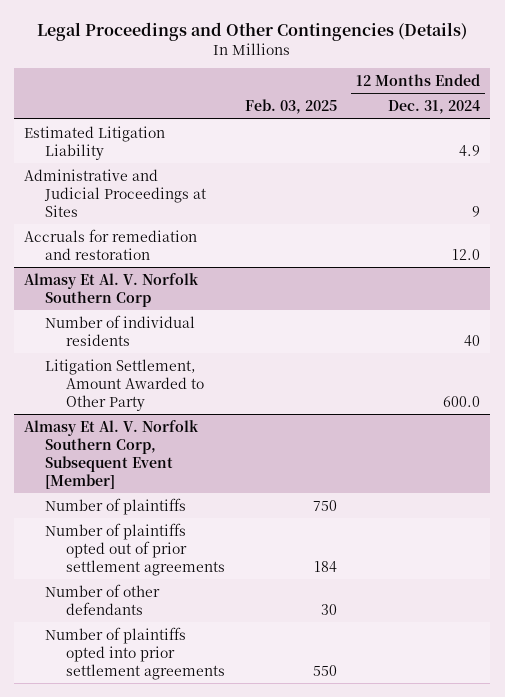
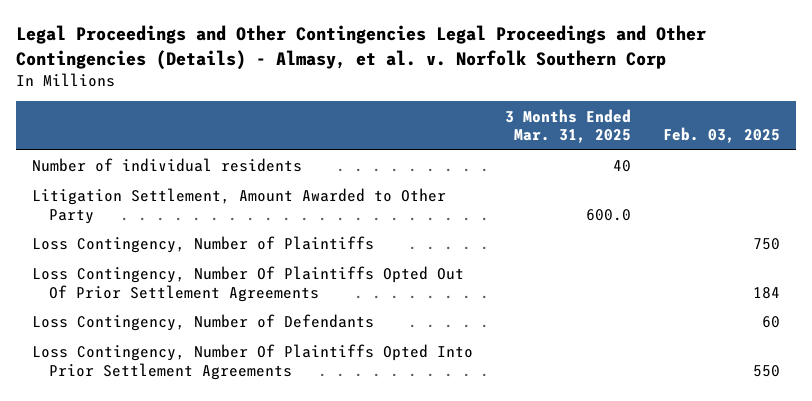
- Legal Proceedings and Other Contingencies (Details)
+ Legal Proceedings and Other Contingencies Legal Proceedings and Other Contingencies (Details) - Almasy, et al. v. Norfolk Southern Corp
- | Feb. 03, 2025 | 12 Months Ended Dec. 31, 2024
+ | 3 Months Ended Mar. 31, 2025 | Feb. 03, 2025
- Estimated Litigation Liability | | 4.9
- Administrative and Judicial Proceedings at Sites | | 9
- Accruals for remediation and restoration | | 12.0
- Almasy Et Al. V. Norfolk Southern Corp
- Number of individual residents | | 40
- Litigation Settlement, Amount Awarded to Other Party | | 600.0
- Almasy Et Al. V. Norfolk Southern Corp, Subsequent Event [Member]
- Number of plaintiffs | 750 |
- Number of plaintiffs opted out of prior settlement agreements | 184 |
- Number of other defendants | 30 |
- Number of plaintiffs opted into prior settlement agreements | 550 |
+ Number of individual residents | 40 |
+ Litigation Settlement, Amount Awarded to Other Party | 600.0 |
+ Loss Contingency, Number of Plaintiffs | | 750
+ Loss Contingency, Number Of Plaintiffs Opted Out Of Prior Settlement Agreements | | 184
+ Loss Contingency, Number of Defendants | | 60
+ Loss Contingency, Number Of Plaintiffs Opted Into Prior Settlement Agreements | | 550

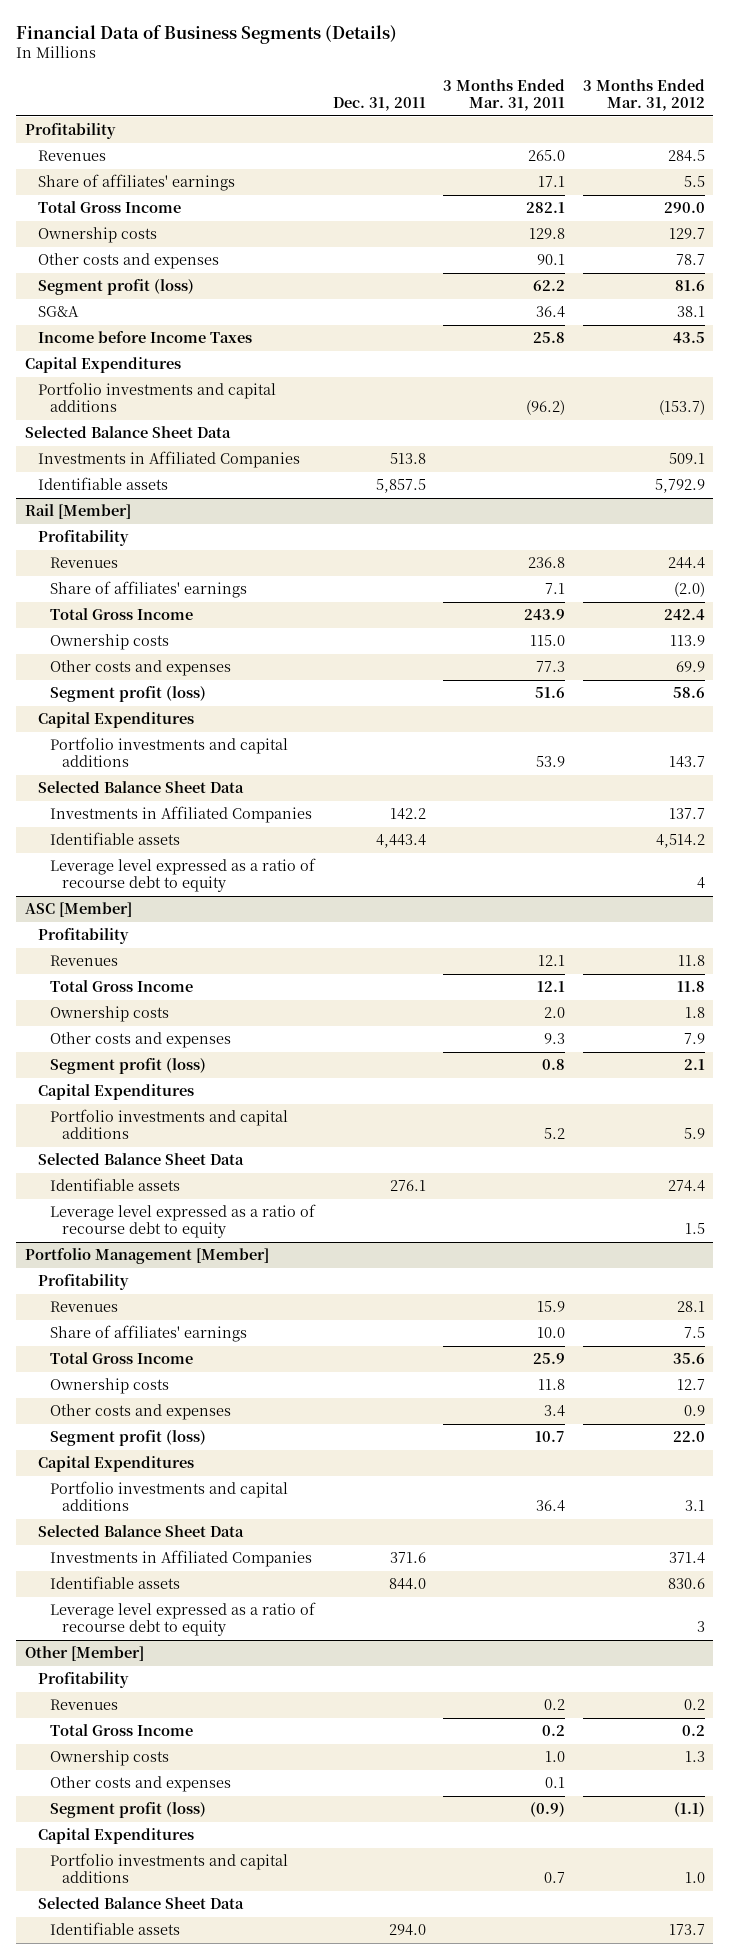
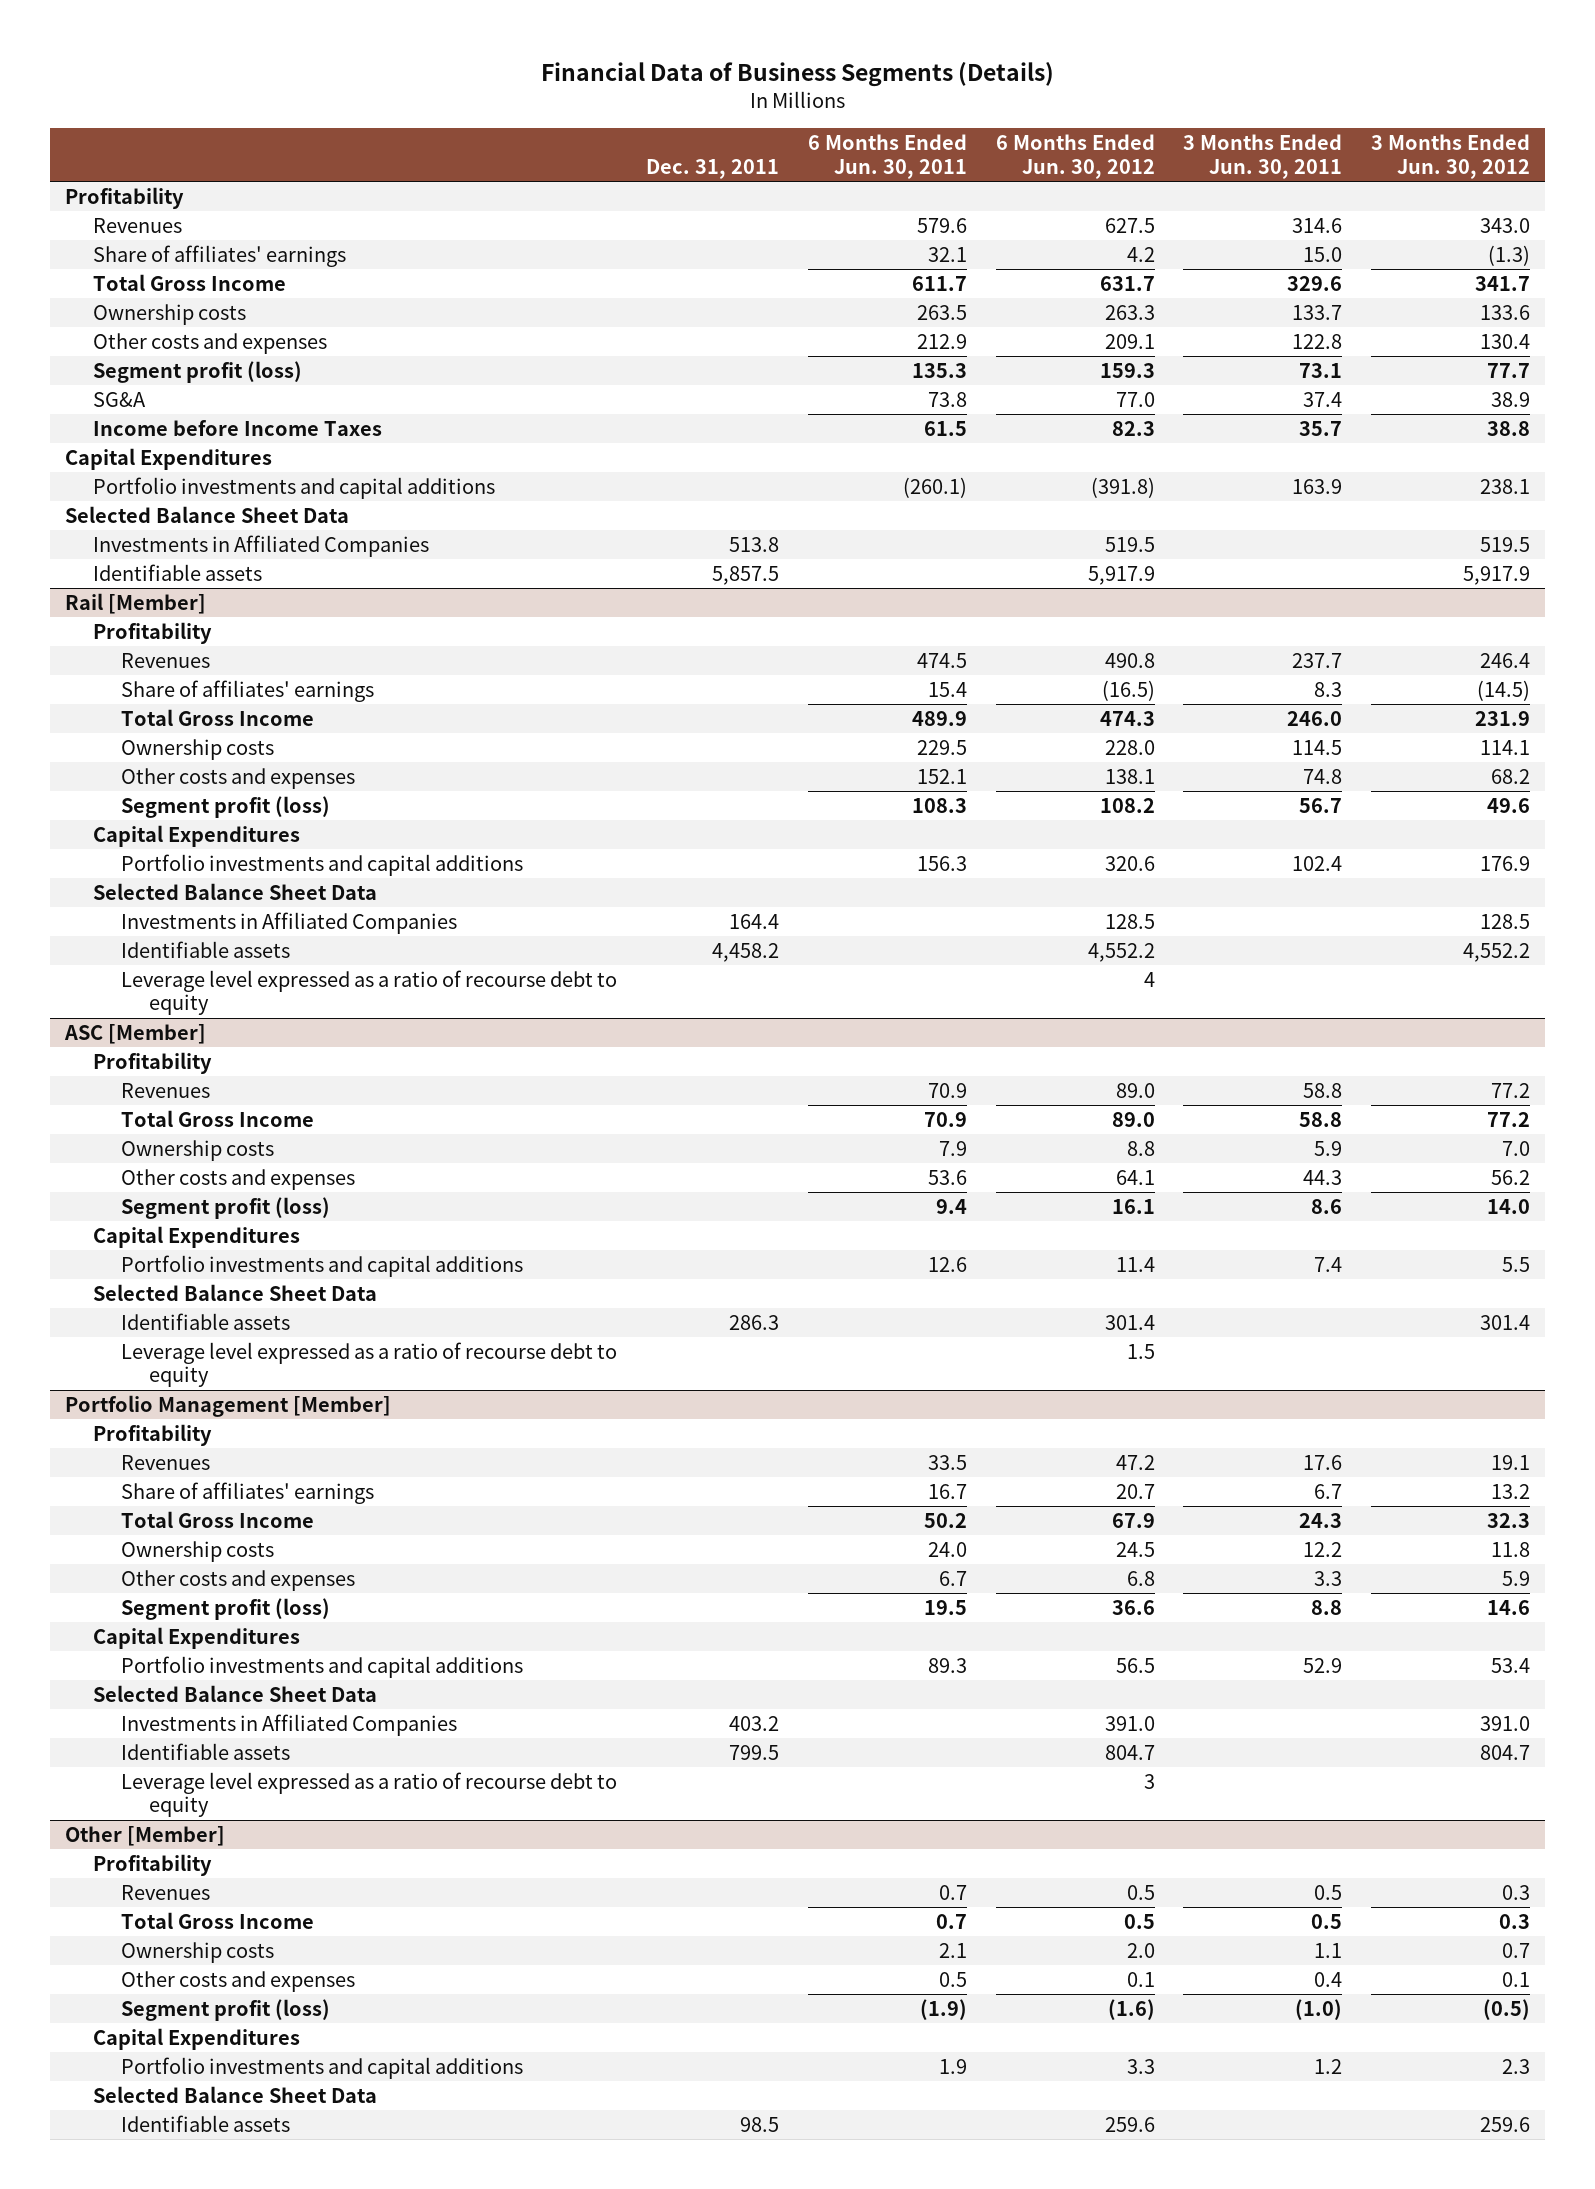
- | Dec. 31, 2011 | 3 Months Ended Mar. 31, 2011 | 3 Months Ended Mar. 31, 2012
+ | Dec. 31, 2011 | 6 Months Ended Jun. 30, 2011 | 6 Months Ended Jun. 30, 2012 | 3 Months Ended Jun. 30, 2011 | 3 Months Ended Jun. 30, 2012
@ Rail [Member]
- Investments in Affiliated Companies | 142.2 | | 137.7
- Identifiable assets | 4,443.4 | | 4,514.2
+ Investments in Affiliated Companies | 164.4 | | 128.5 | | 128.5
+ Identifiable assets | 4,458.2 | | 4,552.2 | | 4,552.2
@ ASC [Member]
- Identifiable assets | 276.1 | | 274.4
+ Identifiable assets | 286.3 | | 301.4 | | 301.4
@ Portfolio Management [Member]
- Investments in Affiliated Companies | 371.6 | | 371.4
- Identifiable assets | 844.0 | | 830.6
+ Investments in Affiliated Companies | 403.2 | | 391.0 | | 391.0
+ Identifiable assets | 799.5 | | 804.7 | | 804.7
@ Other [Member]
- Identifiable assets | 294.0 | | 173.7
+ Identifiable assets | 98.5 | | 259.6 | | 259.6

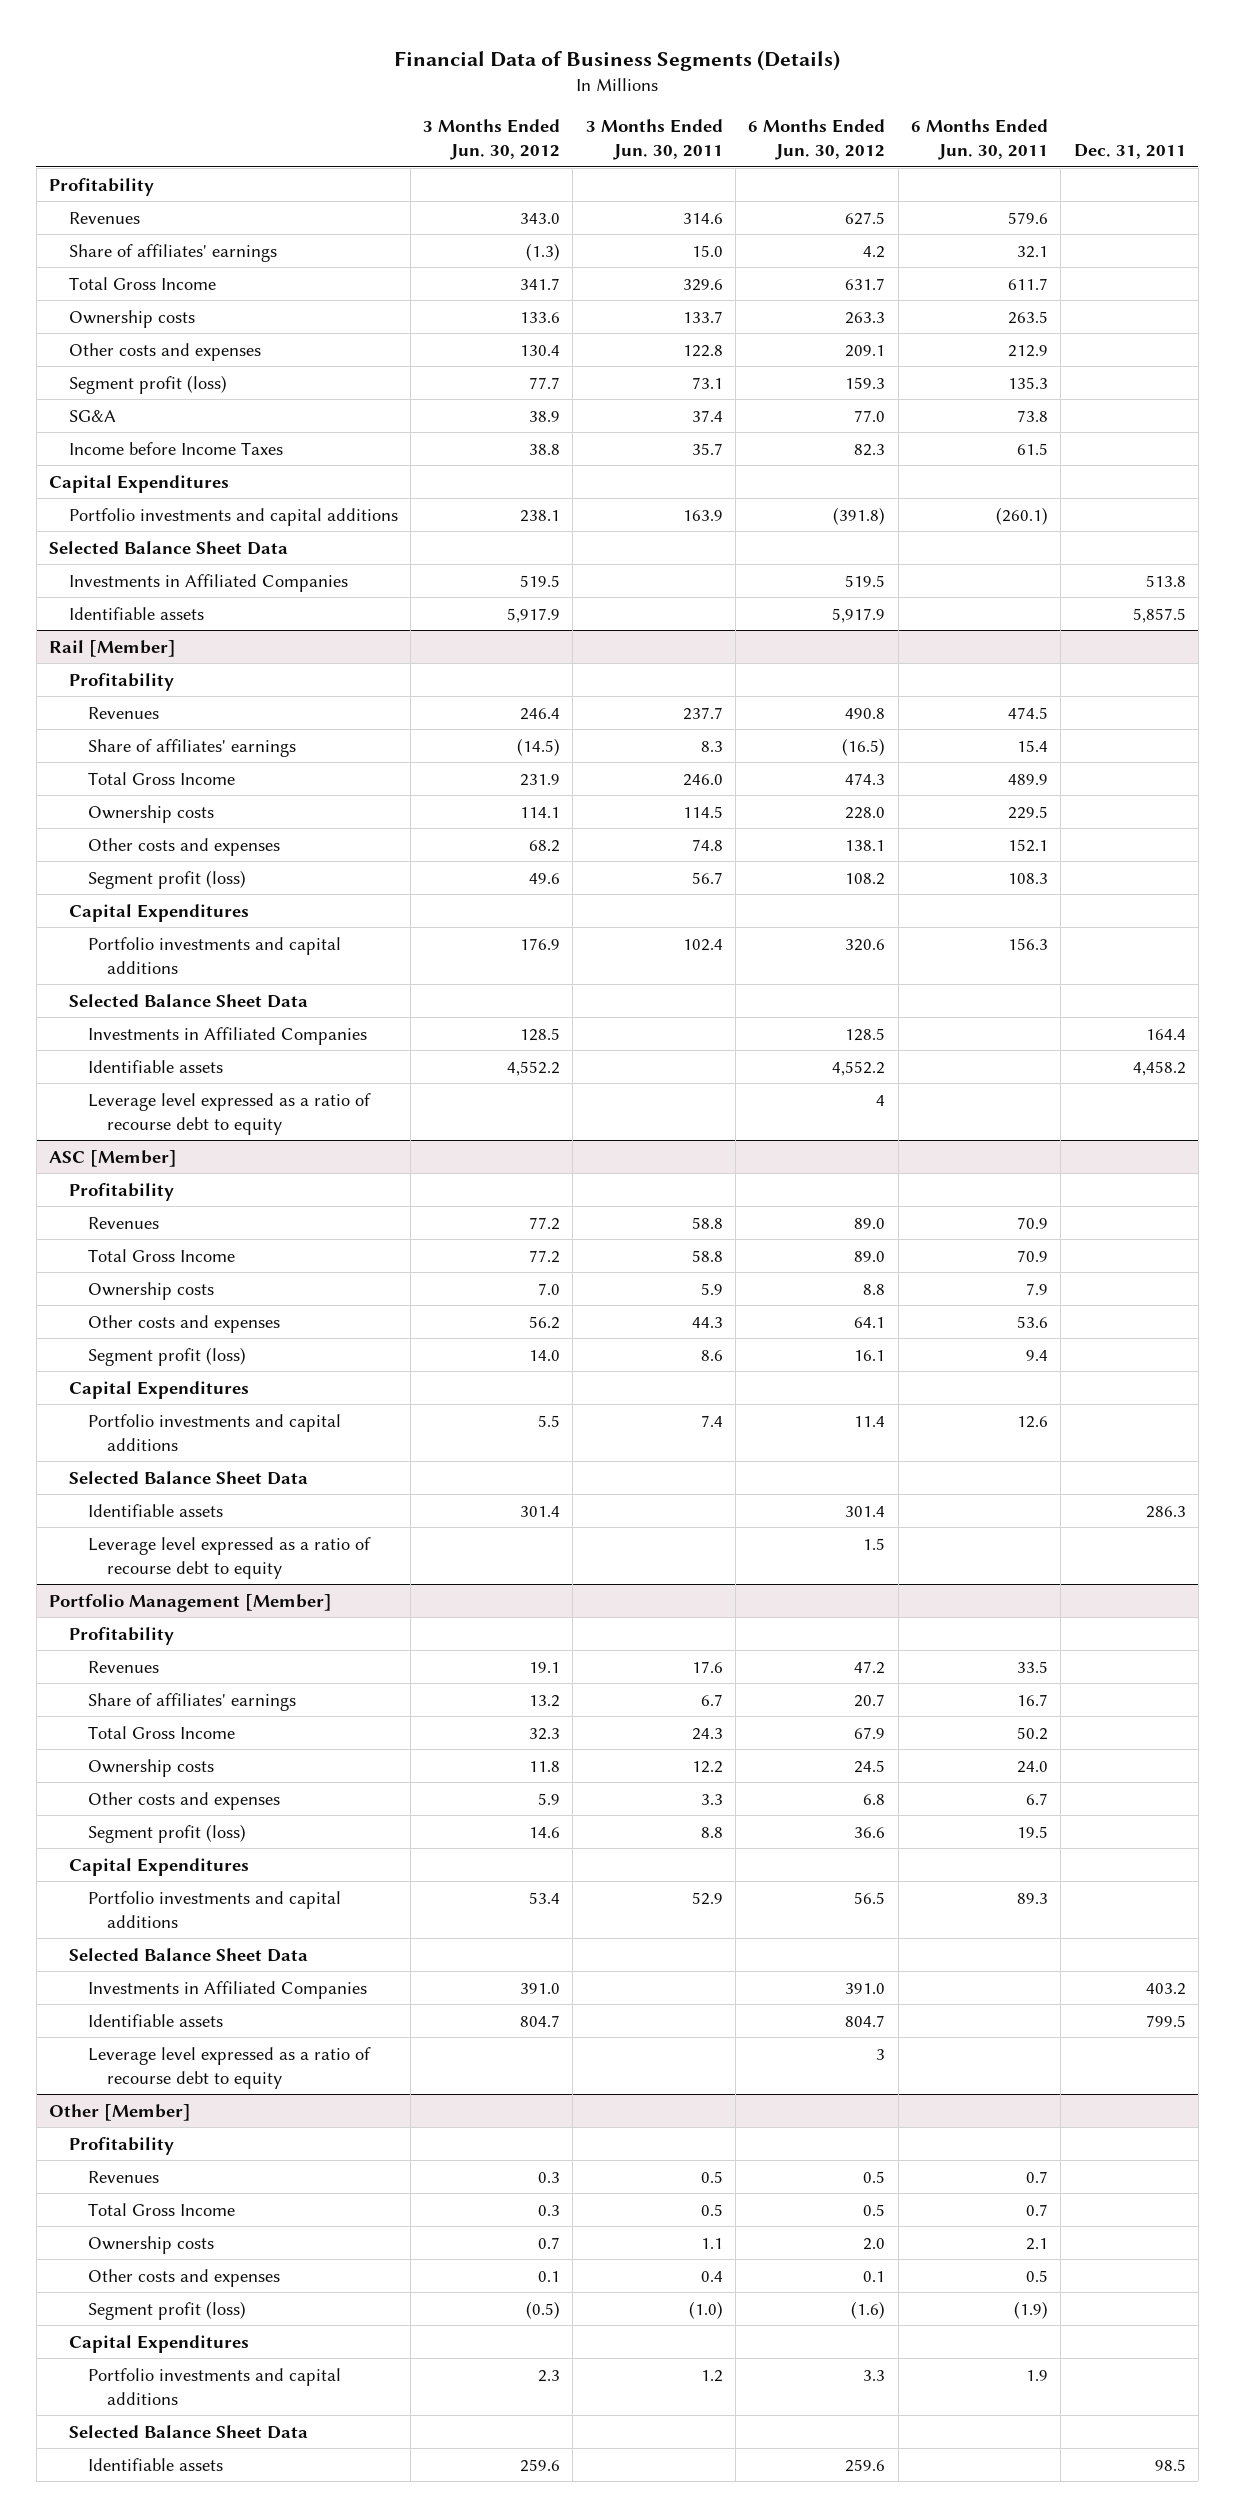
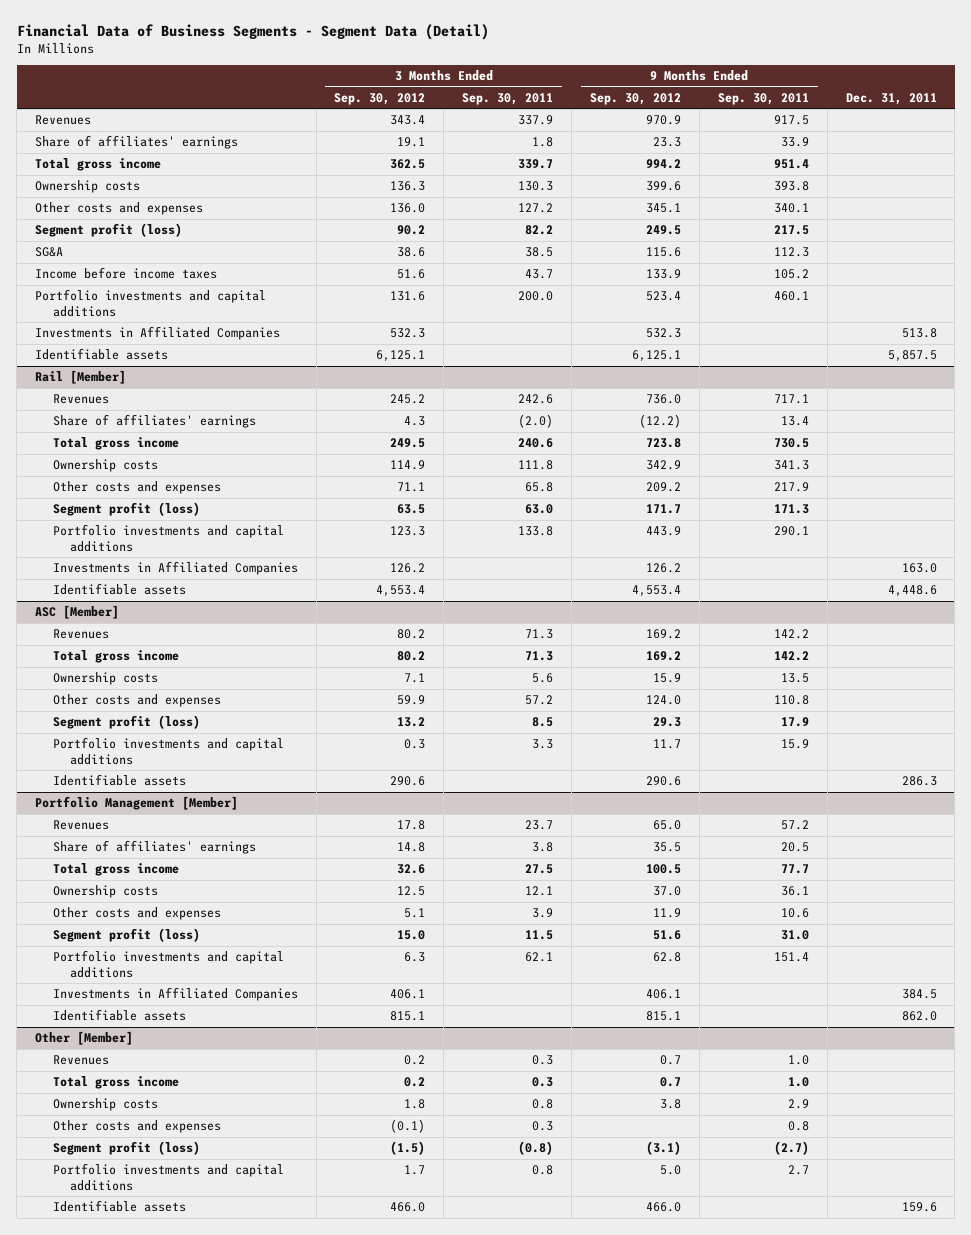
- Financial Data of Business Segments (Details)
+ Financial Data of Business Segments - Segment Data (Detail)
- | 3 Months Ended Jun. 30, 2012 | 3 Months Ended Jun. 30, 2011 | 6 Months Ended Jun. 30, 2012 | 6 Months Ended Jun. 30, 2011 | Dec. 31, 2011
+ | 3 Months Ended Sep. 30, 2012 | 3 Months Ended Sep. 30, 2011 | 9 Months Ended Sep. 30, 2012 | 9 Months Ended Sep. 30, 2011 | Dec. 31, 2011
- Profitability
- Total Gross Income | 341.7 | 329.6 | 631.7 | 611.7 |
+ Total gross income | 362.5 | 339.7 | 994.2 | 951.4 |
- Income before Income Taxes | 38.8 | 35.7 | 82.3 | 61.5 |
- Capital Expenditures
+ Income before income taxes | 51.6 | 43.7 | 133.9 | 105.2 |
- Selected Balance Sheet Data
@ Rail [Member]
- Profitability
- Total Gross Income | 231.9 | 246.0 | 474.3 | 489.9 |
+ Total gross income | 249.5 | 240.6 | 723.8 | 730.5 |
- Capital Expenditures
- Selected Balance Sheet Data
- Investments in Affiliated Companies | 128.5 | | 128.5 | | 164.4
- Identifiable assets | 4,552.2 | | 4,552.2 | | 4,458.2
- Leverage level expressed as a ratio of recourse debt to equity | | | 4 | |
+ Investments in Affiliated Companies | 126.2 | | 126.2 | | 163.0
+ Identifiable assets | 4,553.4 | | 4,553.4 | | 4,448.6
@ ASC [Member]
- Profitability
- Total Gross Income | 77.2 | 58.8 | 89.0 | 70.9 |
+ Total gross income | 80.2 | 71.3 | 169.2 | 142.2 |
- Capital Expenditures
- Selected Balance Sheet Data
- Leverage level expressed as a ratio of recourse debt to equity | | | 1.5 | |
@ Portfolio Management [Member]
- Profitability
- Total Gross Income | 32.3 | 24.3 | 67.9 | 50.2 |
+ Total gross income | 32.6 | 27.5 | 100.5 | 77.7 |
- Capital Expenditures
- Selected Balance Sheet Data
- Investments in Affiliated Companies | 391.0 | | 391.0 | | 403.2
- Identifiable assets | 804.7 | | 804.7 | | 799.5
- Leverage level expressed as a ratio of recourse debt to equity | | | 3 | |
+ Investments in Affiliated Companies | 406.1 | | 406.1 | | 384.5
+ Identifiable assets | 815.1 | | 815.1 | | 862.0
@ Other [Member]
- Profitability
- Total Gross Income | 0.3 | 0.5 | 0.5 | 0.7 |
+ Total gross income | 0.2 | 0.3 | 0.7 | 1.0 |
- Capital Expenditures
- Selected Balance Sheet Data
- Identifiable assets | 259.6 | | 259.6 | | 98.5
+ Identifiable assets | 466.0 | | 466.0 | | 159.6

